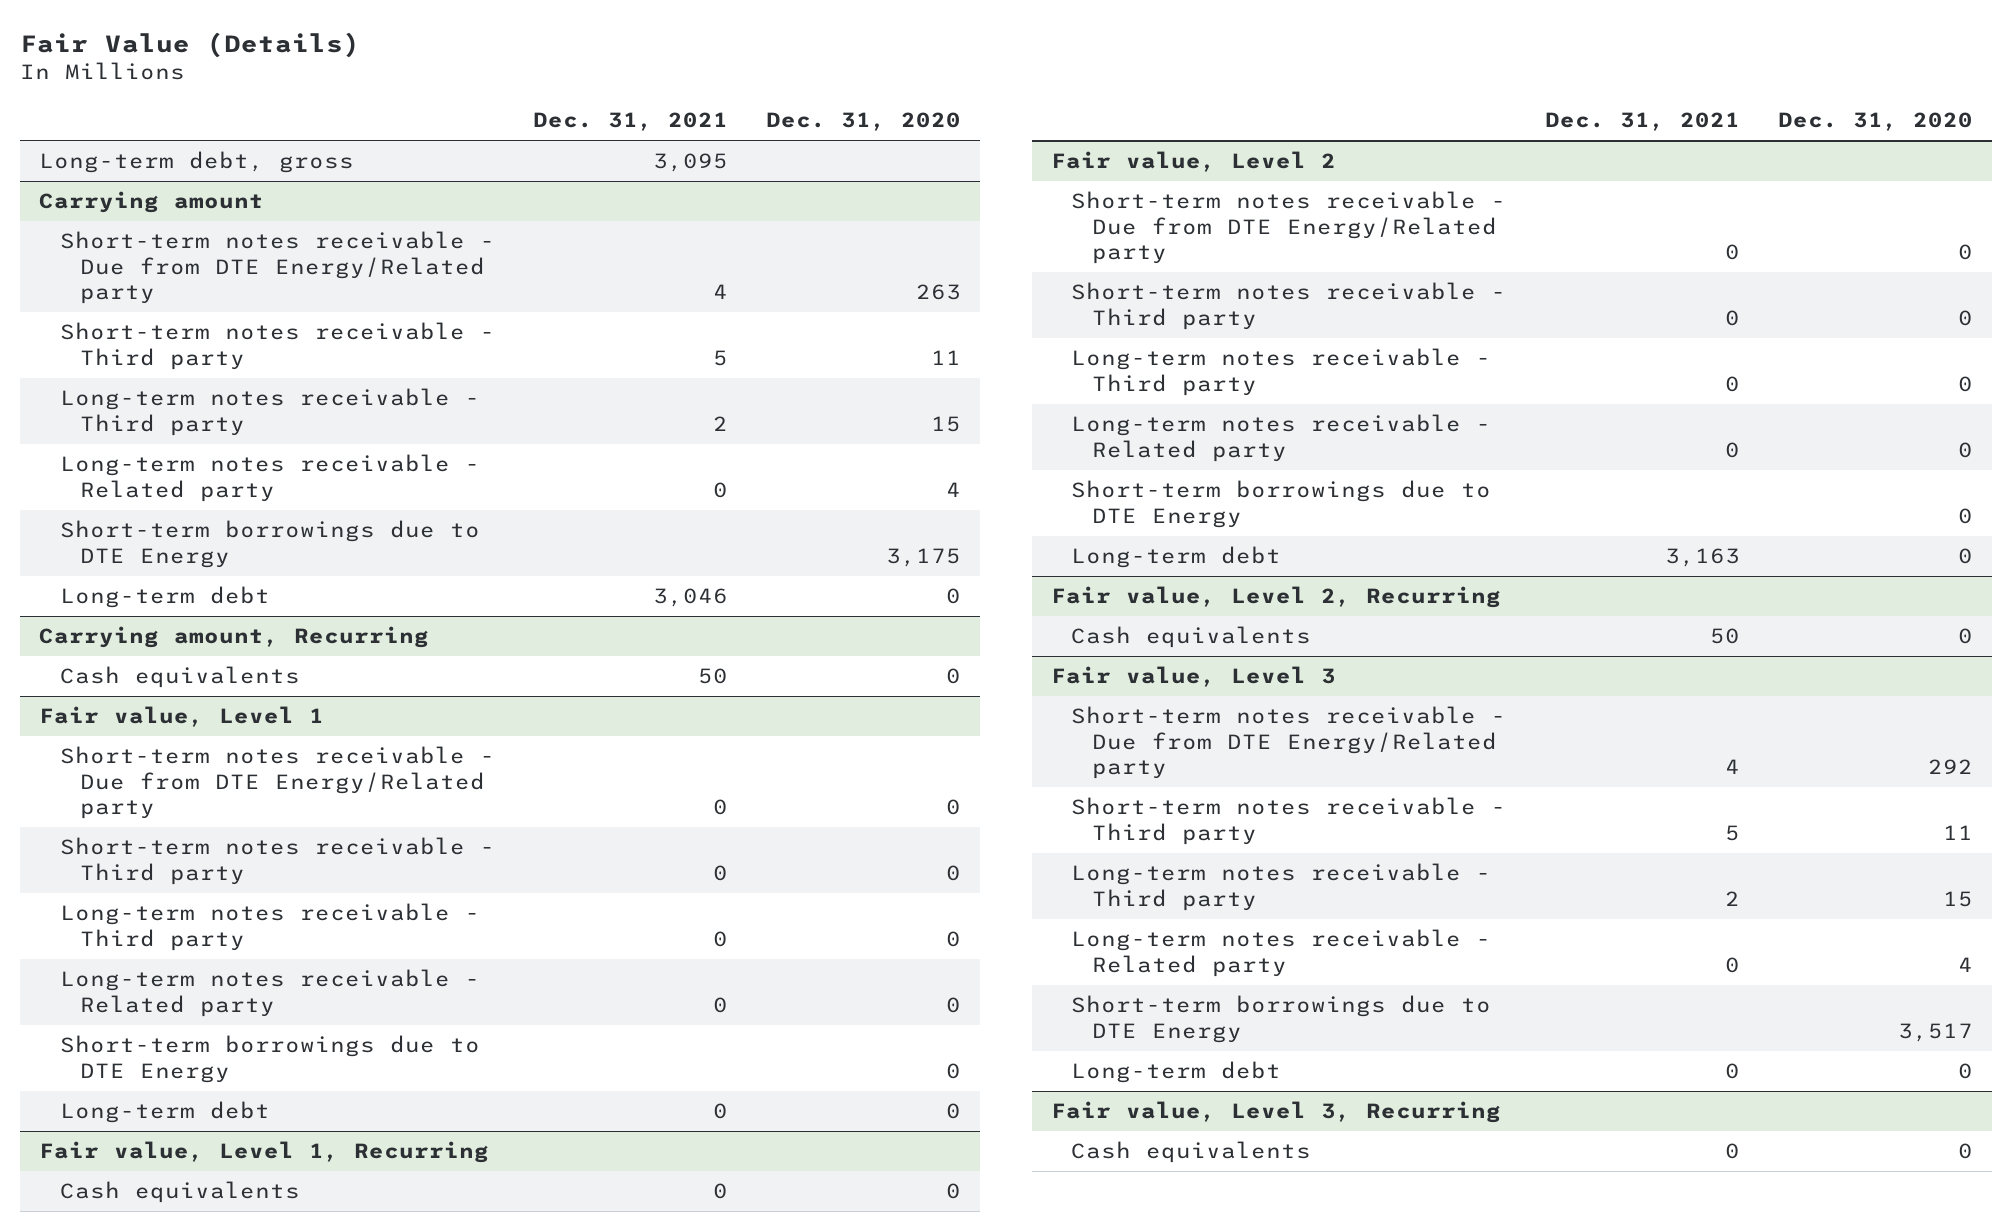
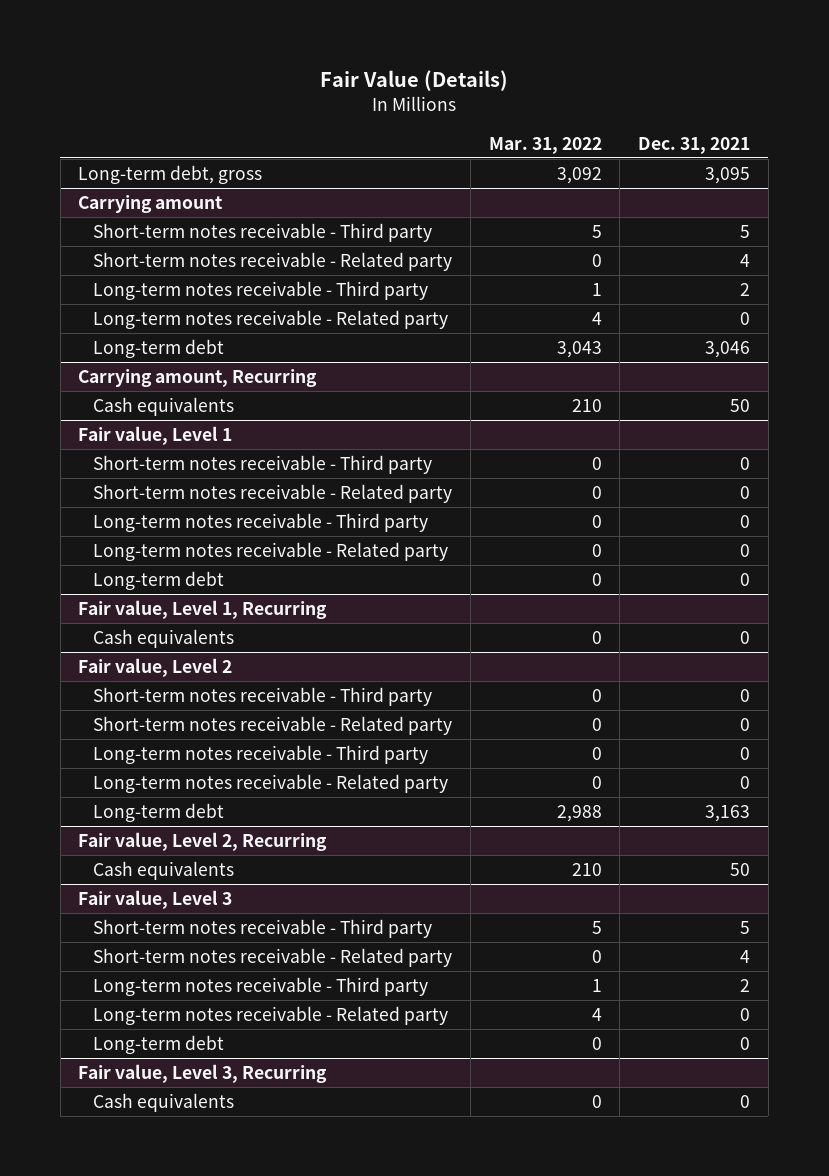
- | Dec. 31, 2021 | Dec. 31, 2020
+ | Mar. 31, 2022 | Dec. 31, 2021
@ Carrying amount
- Short-term notes receivable - Due from DTE Energy/Related party | 4 | 263
+ Short-term notes receivable - Related party | 0 | 4
- Short-term borrowings due to DTE Energy | | 3,175
@ Fair value, Level 1
- Short-term notes receivable - Due from DTE Energy/Related party | 0 | 0
+ Short-term notes receivable - Related party | 0 | 0
- Short-term borrowings due to DTE Energy | | 0
@ Fair value, Level 2
- Short-term notes receivable - Due from DTE Energy/Related party | 0 | 0
+ Short-term notes receivable - Related party | 0 | 0
- Short-term borrowings due to DTE Energy | | 0
@ Fair value, Level 3
- Short-term notes receivable - Due from DTE Energy/Related party | 4 | 292
+ Short-term notes receivable - Related party | 0 | 4
- Short-term borrowings due to DTE Energy | | 3,517

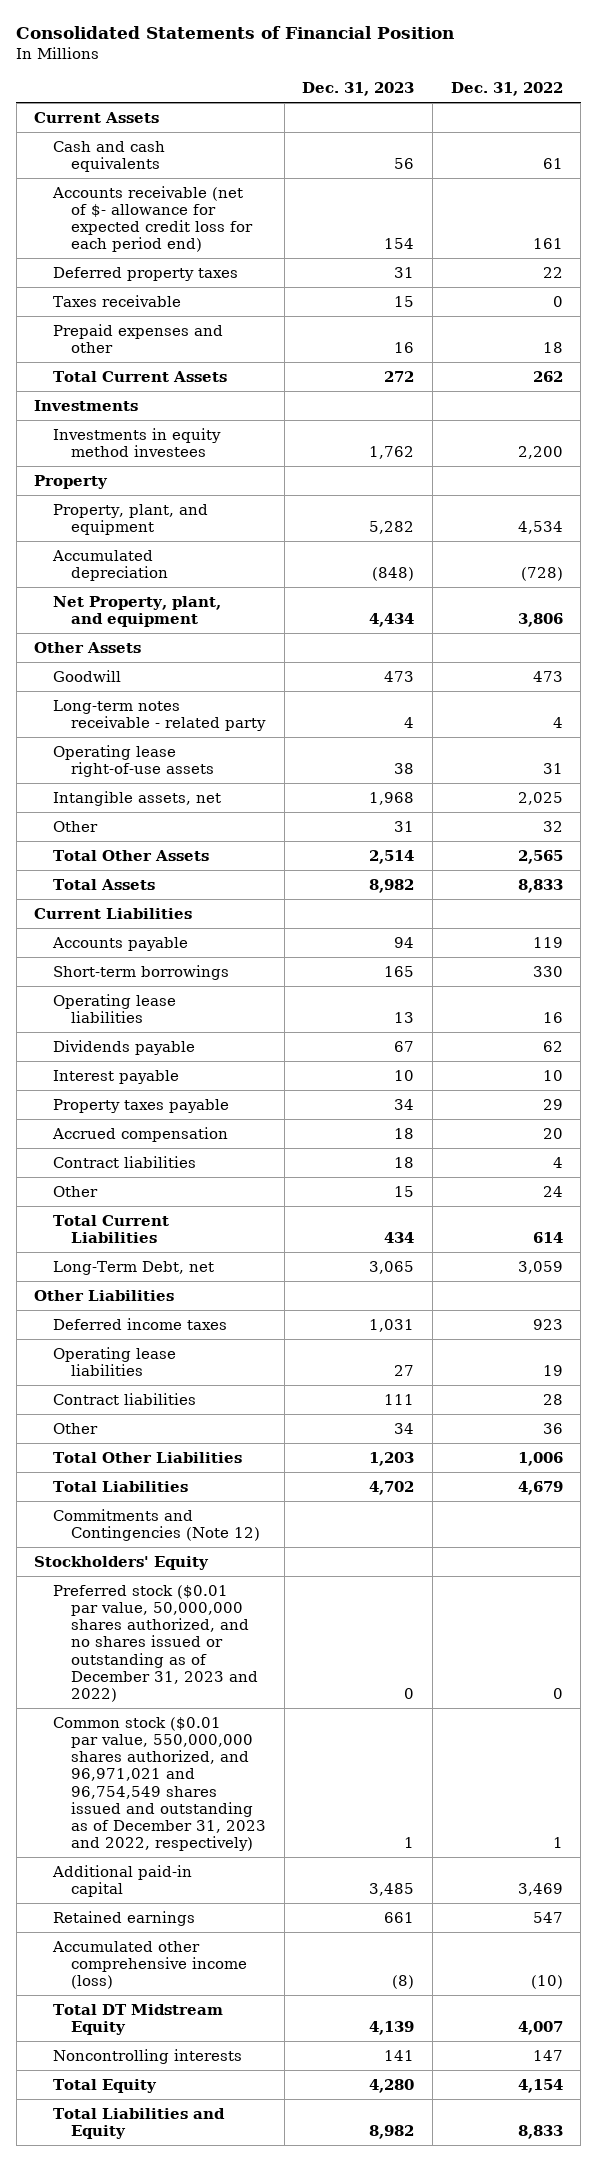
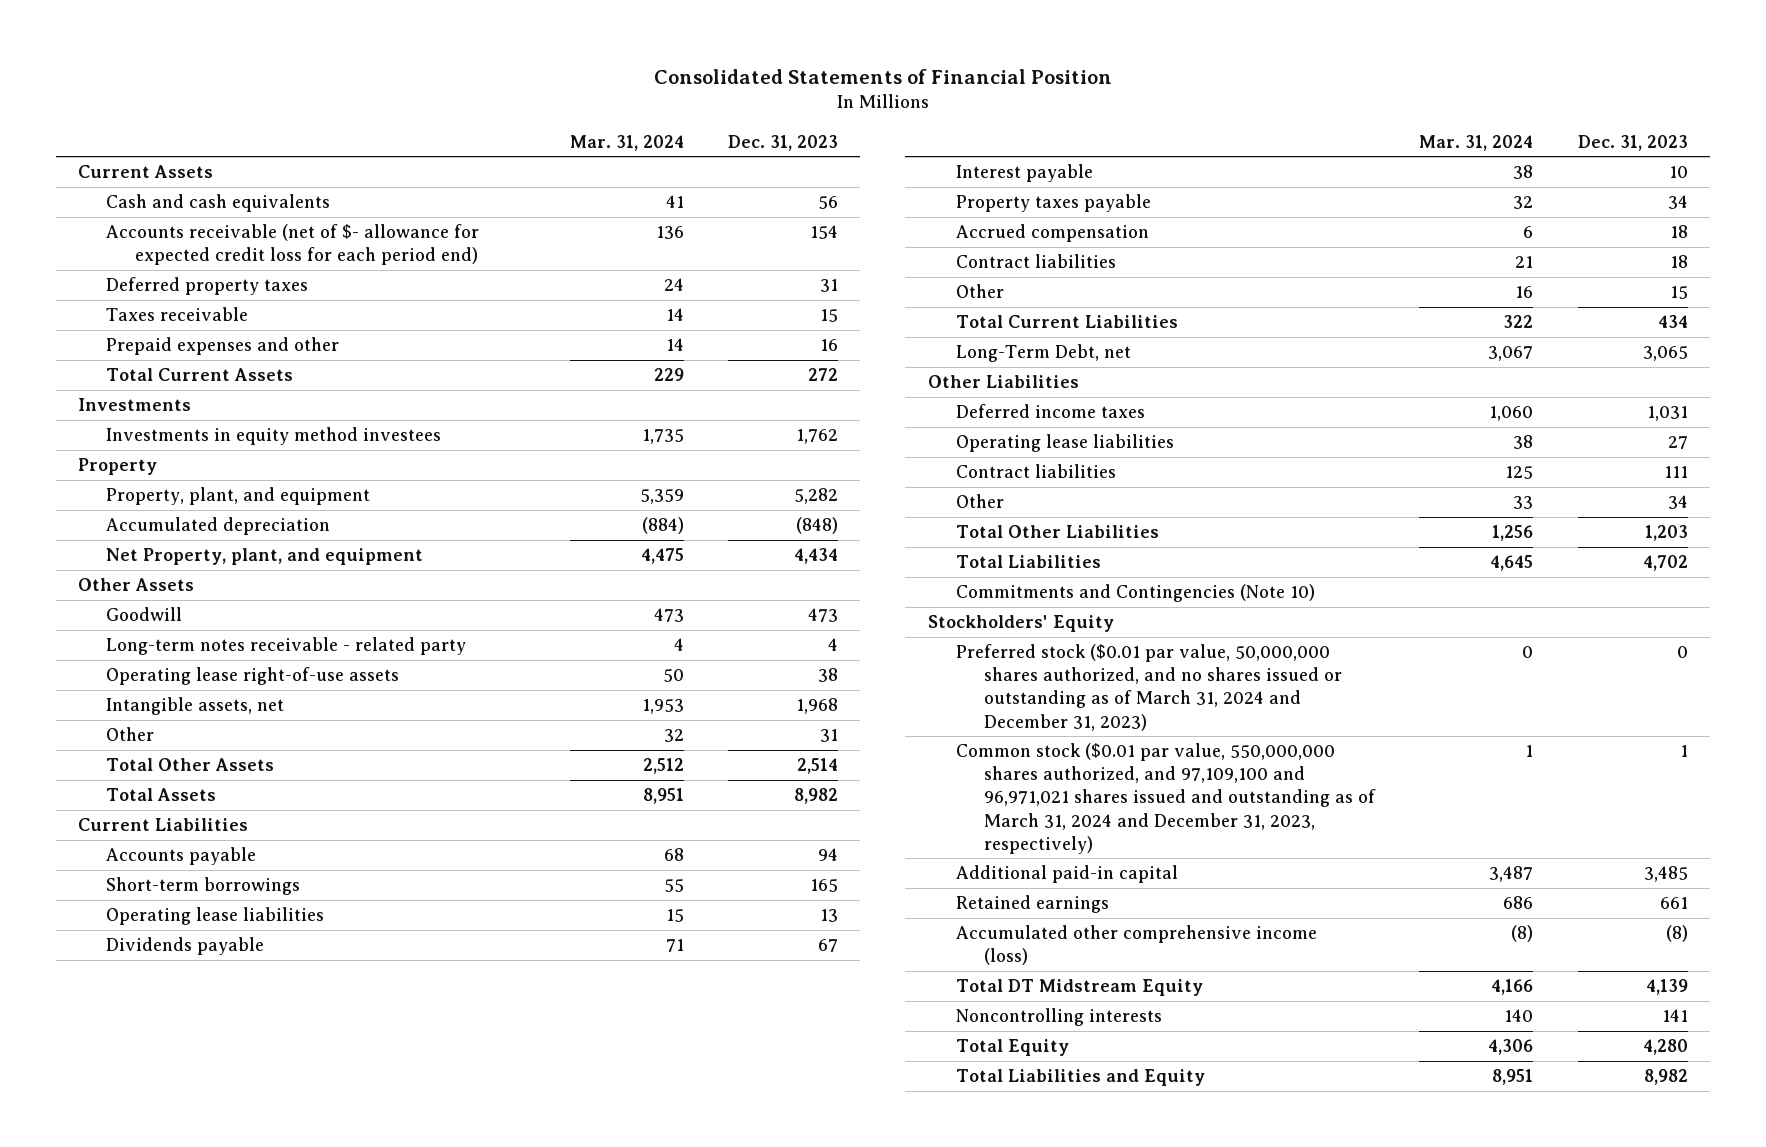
- | Dec. 31, 2023 | Dec. 31, 2022
+ | Mar. 31, 2024 | Dec. 31, 2023
- Commitments and Contingencies (Note 12)
+ Commitments and Contingencies (Note 10)
- Preferred stock ($0.01 par value, 50,000,000 shares authorized, and no shares issued or outstanding as of December 31, 2023 and 2022) | 0 | 0
- Common stock ($0.01 par value, 550,000,000 shares authorized, and 96,971,021 and 96,754,549 shares issued and outstanding as of December 31, 2023 and 2022, respectively) | 1 | 1
+ Preferred stock ($0.01 par value, 50,000,000 shares authorized, and no shares issued or outstanding as of March 31, 2024 and December 31, 2023) | 0 | 0
+ Common stock ($0.01 par value, 550,000,000 shares authorized, and 97,109,100 and 96,971,021 shares issued and outstanding as of March 31, 2024 and December 31, 2023, respectively) | 1 | 1

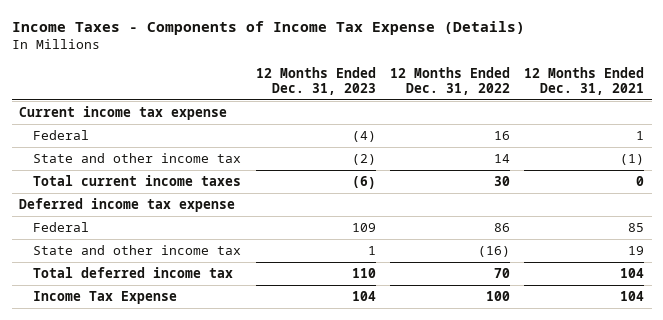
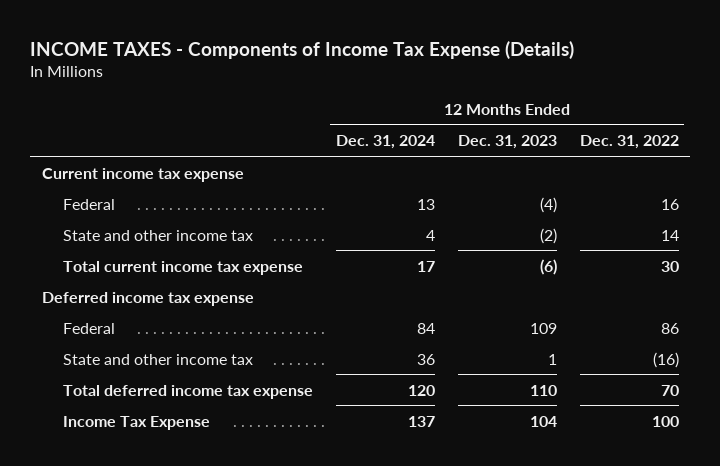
- Income Taxes - Components of Income Tax Expense (Details)
+ INCOME TAXES - Components of Income Tax Expense (Details)
- | 12 Months Ended Dec. 31, 2023 | 12 Months Ended Dec. 31, 2022 | 12 Months Ended Dec. 31, 2021
+ | 12 Months Ended Dec. 31, 2024 | 12 Months Ended Dec. 31, 2023 | 12 Months Ended Dec. 31, 2022
- Total current income taxes | (6) | 30 | 0
+ Total current income tax expense | 17 | (6) | 30
- Total deferred income tax | 110 | 70 | 104
+ Total deferred income tax expense | 120 | 110 | 70

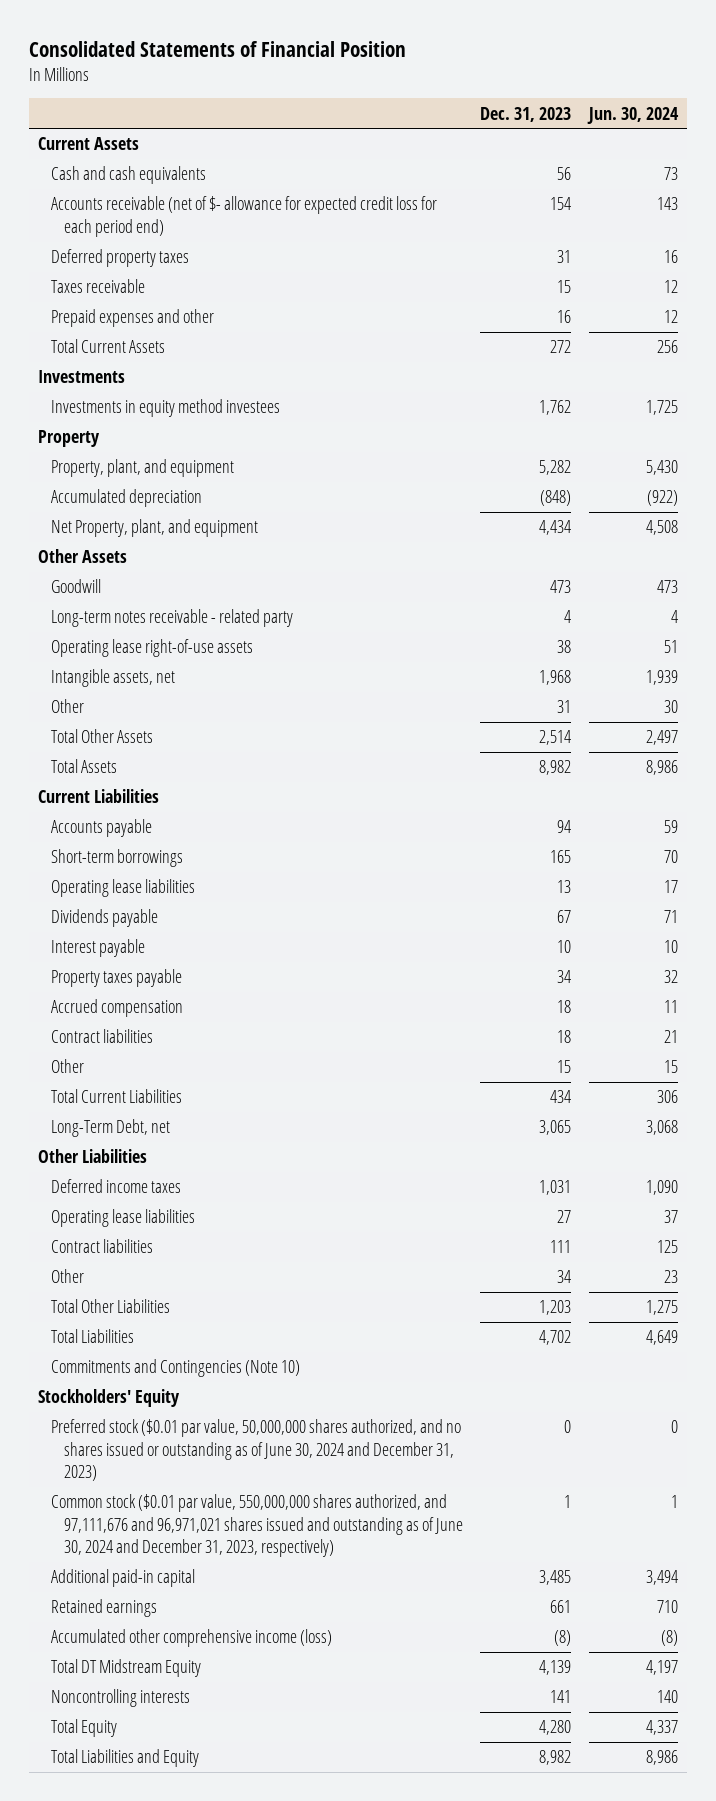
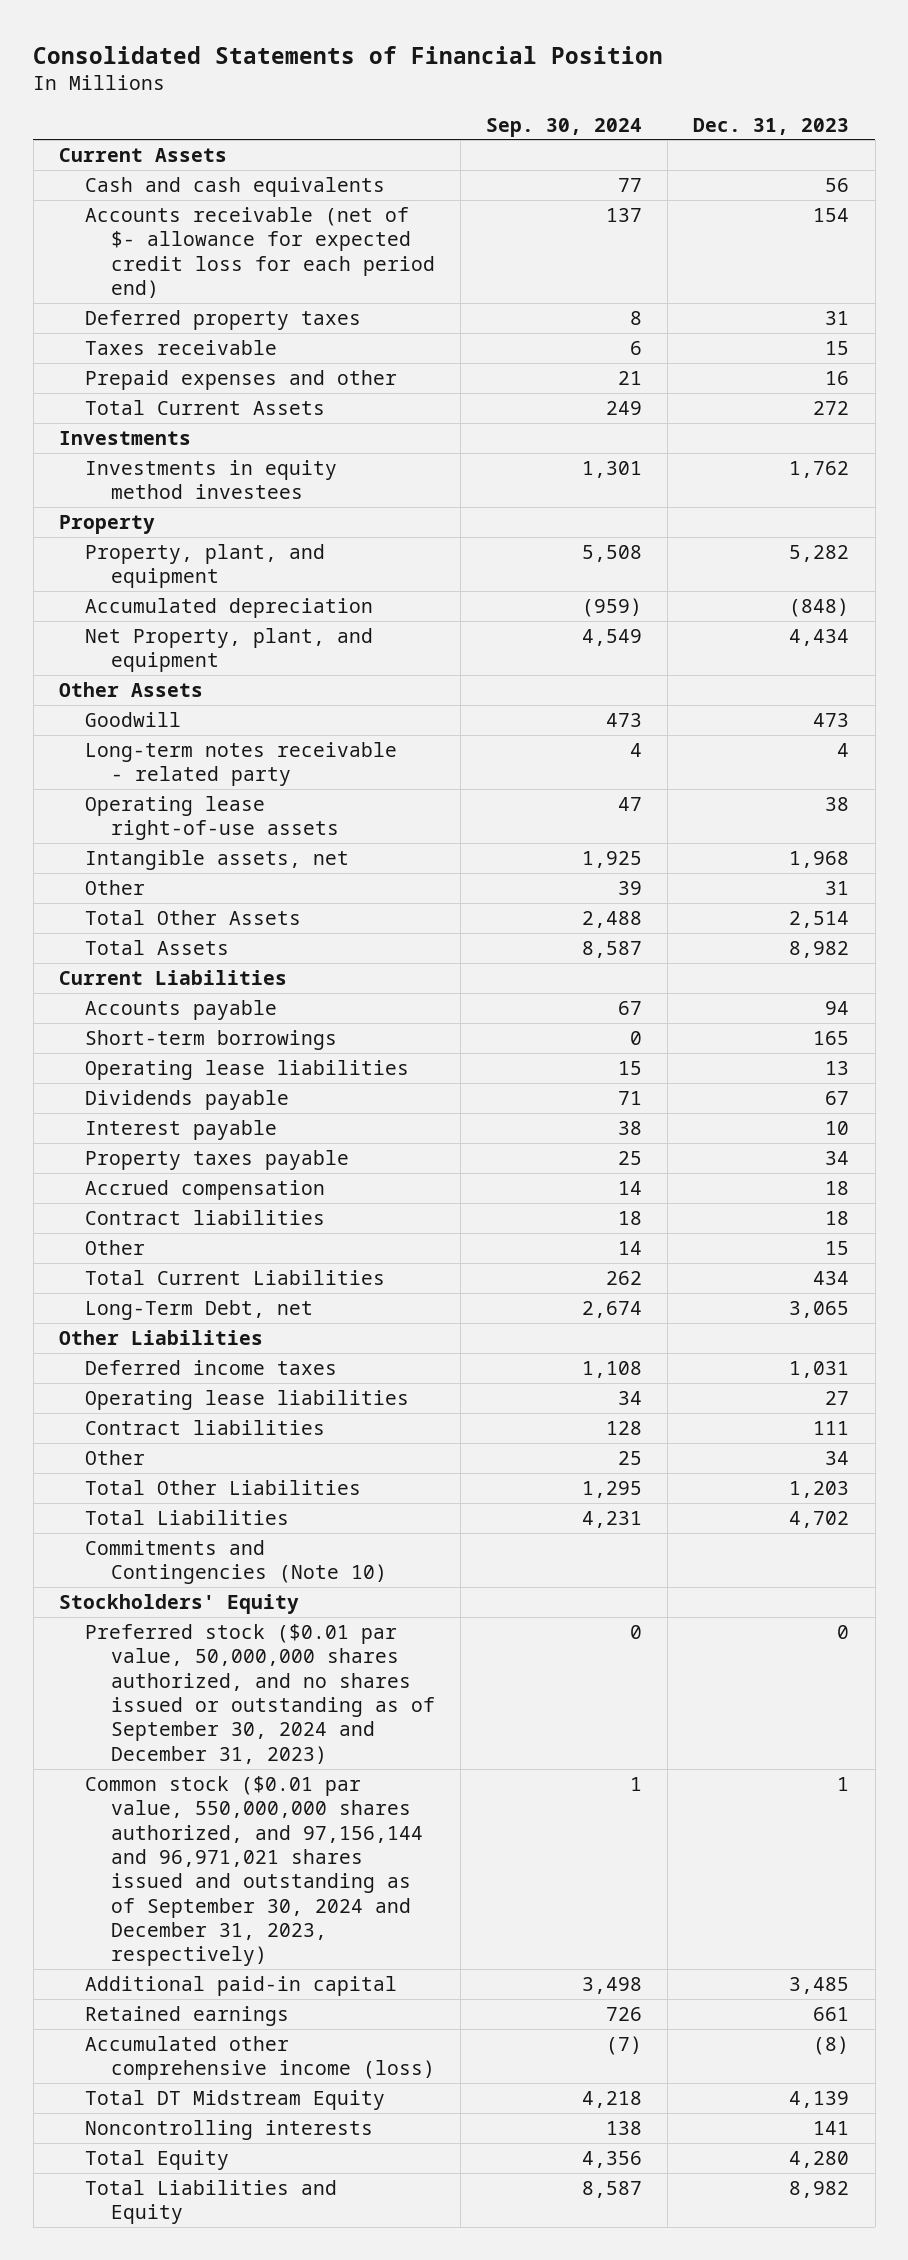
- | Dec. 31, 2023 | Jun. 30, 2024
+ | Sep. 30, 2024 | Dec. 31, 2023
- Preferred stock ($0.01 par value, 50,000,000 shares authorized, and no shares issued or outstanding as of June 30, 2024 and December 31, 2023) | 0 | 0
- Common stock ($0.01 par value, 550,000,000 shares authorized, and 97,111,676 and 96,971,021 shares issued and outstanding as of June 30, 2024 and December 31, 2023, respectively) | 1 | 1
+ Preferred stock ($0.01 par value, 50,000,000 shares authorized, and no shares issued or outstanding as of September 30, 2024 and December 31, 2023) | 0 | 0
+ Common stock ($0.01 par value, 550,000,000 shares authorized, and 97,156,144 and 96,971,021 shares issued and outstanding as of September 30, 2024 and December 31, 2023, respectively) | 1 | 1

